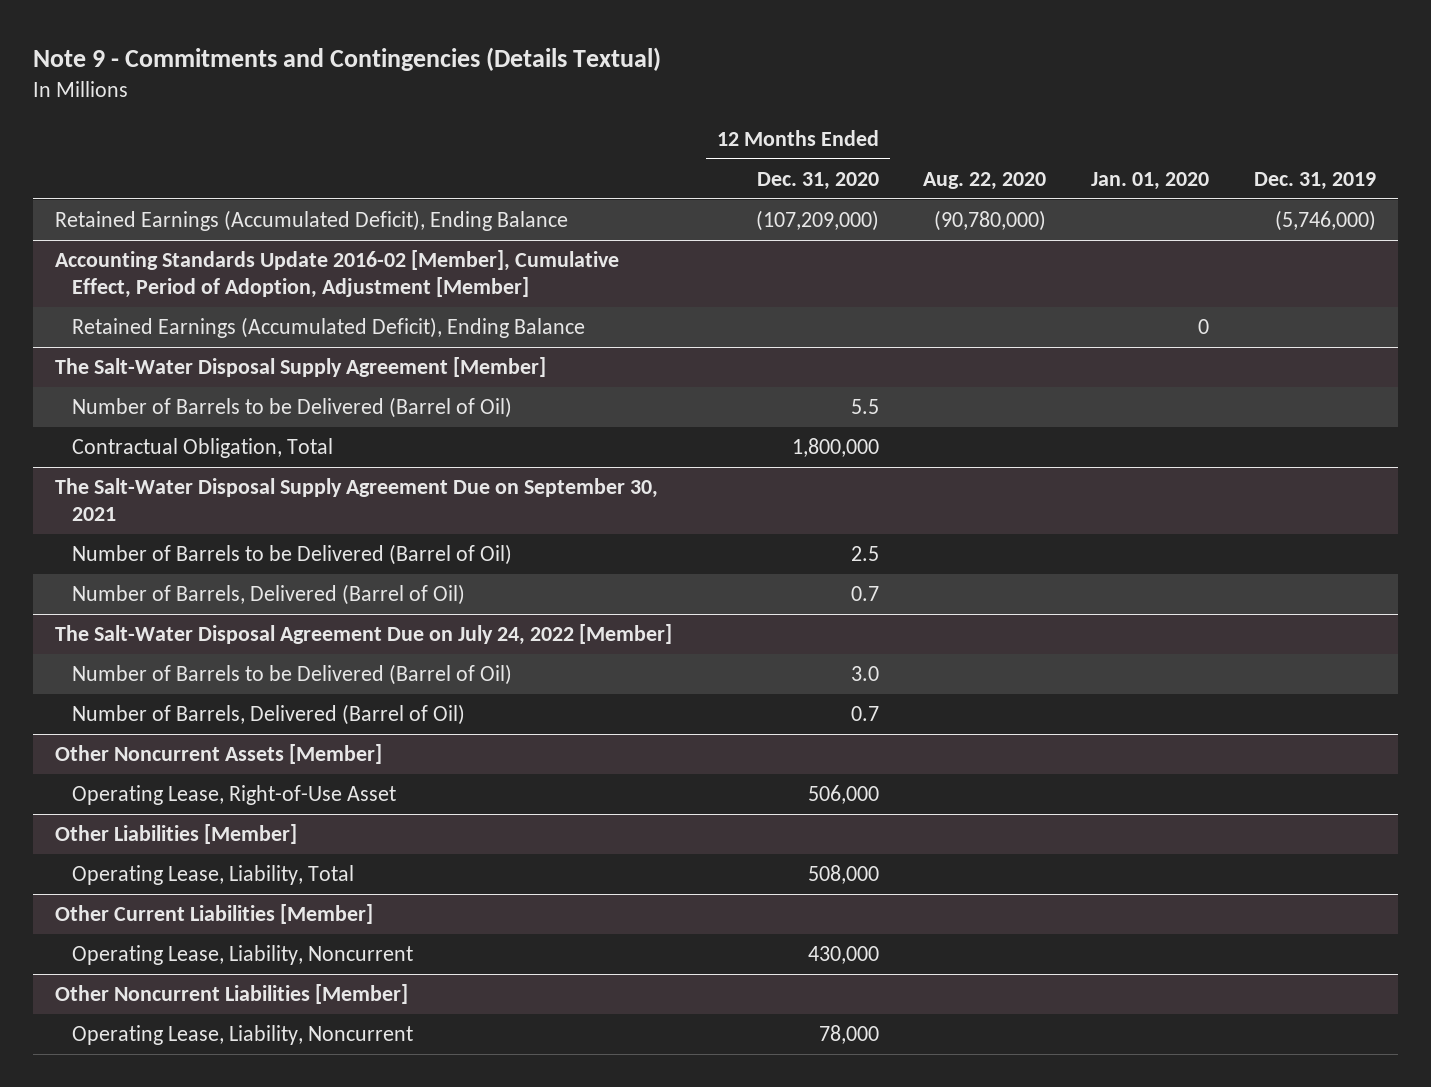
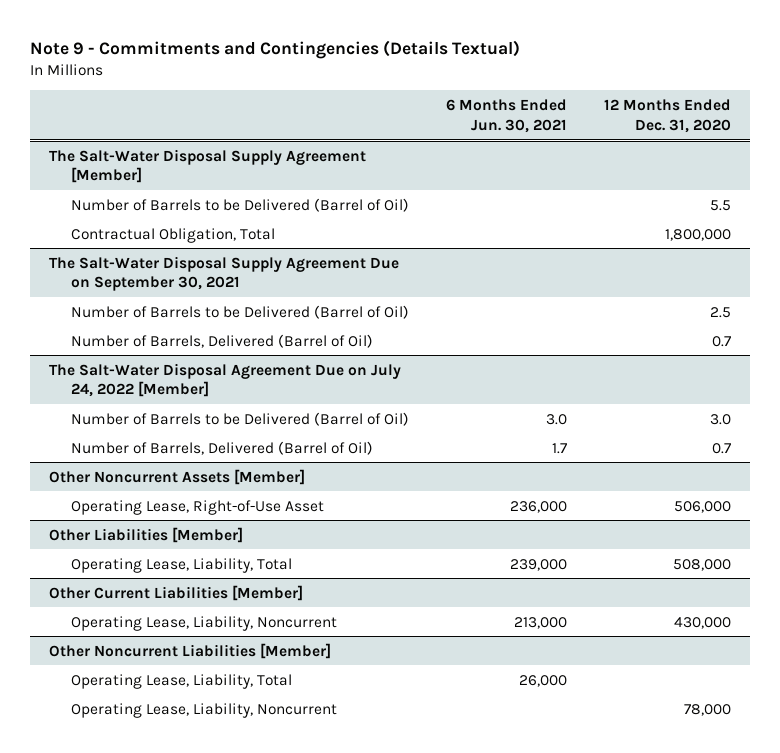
- | 12 Months Ended Dec. 31, 2020 | Aug. 22, 2020 | Jan. 01, 2020 | Dec. 31, 2019
+ | 6 Months Ended Jun. 30, 2021 | 12 Months Ended Dec. 31, 2020
- Retained Earnings (Accumulated Deficit), Ending Balance | (107,209,000) | (90,780,000) | | (5,746,000)
- Accounting Standards Update 2016-02 [Member], Cumulative Effect, Period of Adoption, Adjustment [Member]
- Retained Earnings (Accumulated Deficit), Ending Balance | | | 0 |
@ Other Noncurrent Liabilities [Member]
+ Operating Lease, Liability, Total | 26,000 |

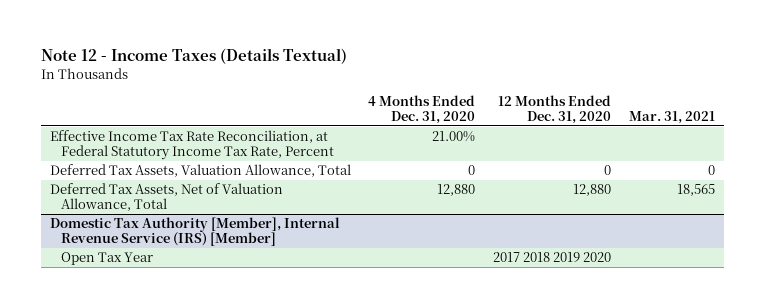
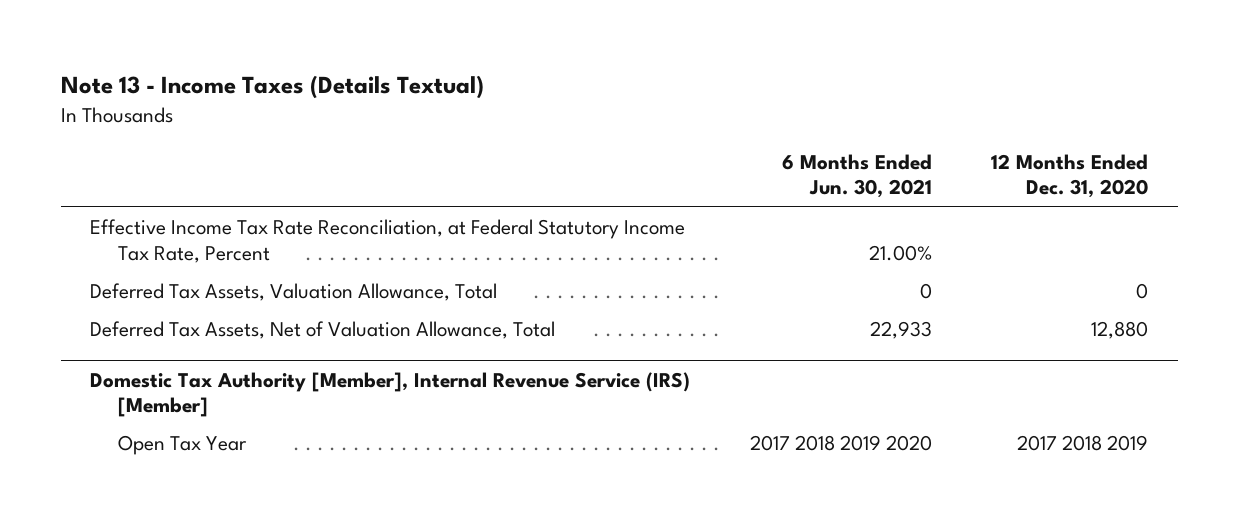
- Note 12 - Income Taxes (Details Textual)
+ Note 13 - Income Taxes (Details Textual)
- | 4 Months Ended Dec. 31, 2020 | 12 Months Ended Dec. 31, 2020 | Mar. 31, 2021
+ | 6 Months Ended Jun. 30, 2021 | 12 Months Ended Dec. 31, 2020
@ Domestic Tax Authority [Member], Internal Revenue Service (IRS) [Member]
- Open Tax Year | | 2017 2018 2019 2020 |
+ Open Tax Year | 2017 2018 2019 2020 | 2017 2018 2019

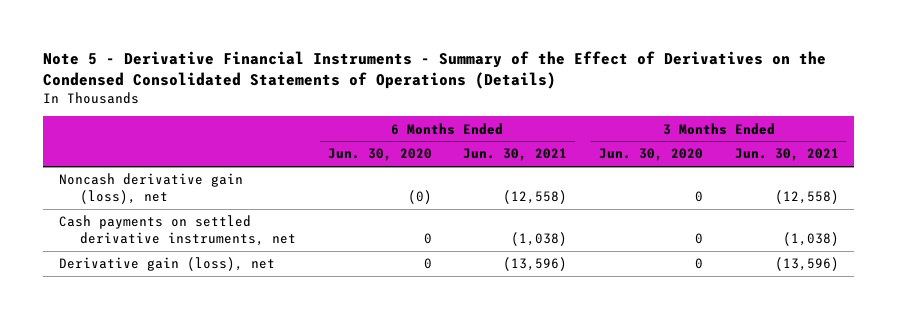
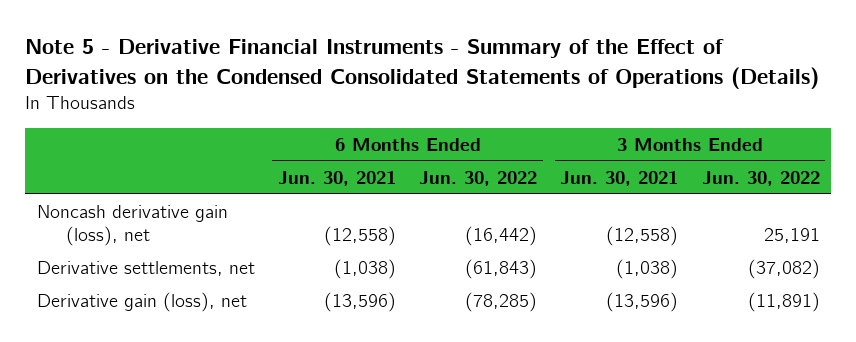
- | 6 Months Ended Jun. 30, 2020 | 6 Months Ended Jun. 30, 2021 | 3 Months Ended Jun. 30, 2020 | 3 Months Ended Jun. 30, 2021
+ | 6 Months Ended Jun. 30, 2021 | 6 Months Ended Jun. 30, 2022 | 3 Months Ended Jun. 30, 2021 | 3 Months Ended Jun. 30, 2022
- Cash payments on settled derivative instruments, net | 0 | (1,038) | 0 | (1,038)
+ Derivative settlements, net | (1,038) | (61,843) | (1,038) | (37,082)

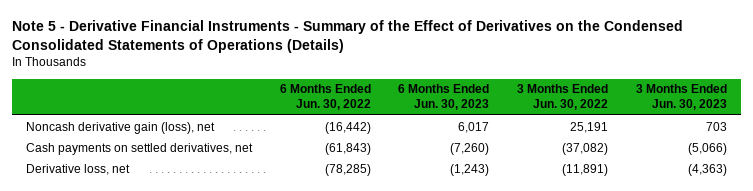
- | 6 Months Ended Jun. 30, 2021 | 6 Months Ended Jun. 30, 2022 | 3 Months Ended Jun. 30, 2021 | 3 Months Ended Jun. 30, 2022
+ | 6 Months Ended Jun. 30, 2022 | 6 Months Ended Jun. 30, 2023 | 3 Months Ended Jun. 30, 2022 | 3 Months Ended Jun. 30, 2023
- Derivative settlements, net | (1,038) | (61,843) | (1,038) | (37,082)
- Derivative gain (loss), net | (13,596) | (78,285) | (13,596) | (11,891)
+ Cash payments on settled derivatives, net | (61,843) | (7,260) | (37,082) | (5,066)
+ Derivative loss, net | (78,285) | (1,243) | (11,891) | (4,363)

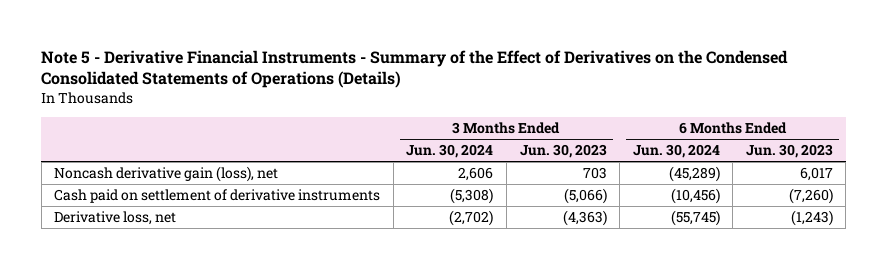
- | 6 Months Ended Jun. 30, 2022 | 6 Months Ended Jun. 30, 2023 | 3 Months Ended Jun. 30, 2022 | 3 Months Ended Jun. 30, 2023
+ | 3 Months Ended Jun. 30, 2024 | 3 Months Ended Jun. 30, 2023 | 6 Months Ended Jun. 30, 2024 | 6 Months Ended Jun. 30, 2023
- Cash payments on settled derivatives, net | (61,843) | (7,260) | (37,082) | (5,066)
+ Cash paid on settlement of derivative instruments | (5,308) | (5,066) | (10,456) | (7,260)

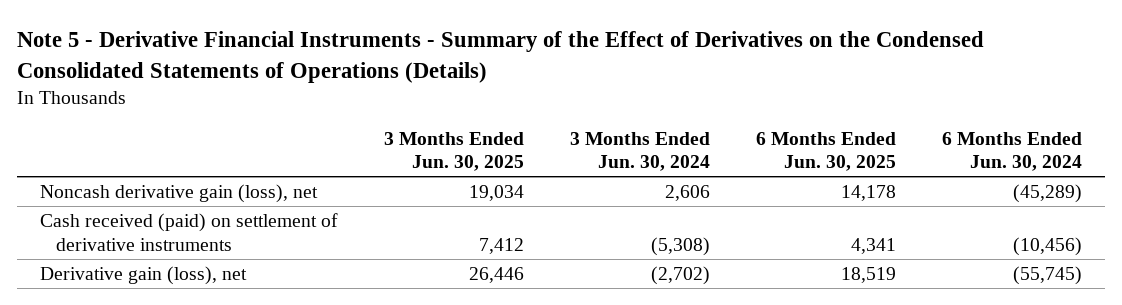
- | 3 Months Ended Jun. 30, 2024 | 3 Months Ended Jun. 30, 2023 | 6 Months Ended Jun. 30, 2024 | 6 Months Ended Jun. 30, 2023
+ | 3 Months Ended Jun. 30, 2025 | 3 Months Ended Jun. 30, 2024 | 6 Months Ended Jun. 30, 2025 | 6 Months Ended Jun. 30, 2024
- Cash paid on settlement of derivative instruments | (5,308) | (5,066) | (10,456) | (7,260)
- Derivative loss, net | (2,702) | (4,363) | (55,745) | (1,243)
+ Cash received (paid) on settlement of derivative instruments | 7,412 | (5,308) | 4,341 | (10,456)
+ Derivative gain (loss), net | 26,446 | (2,702) | 18,519 | (55,745)

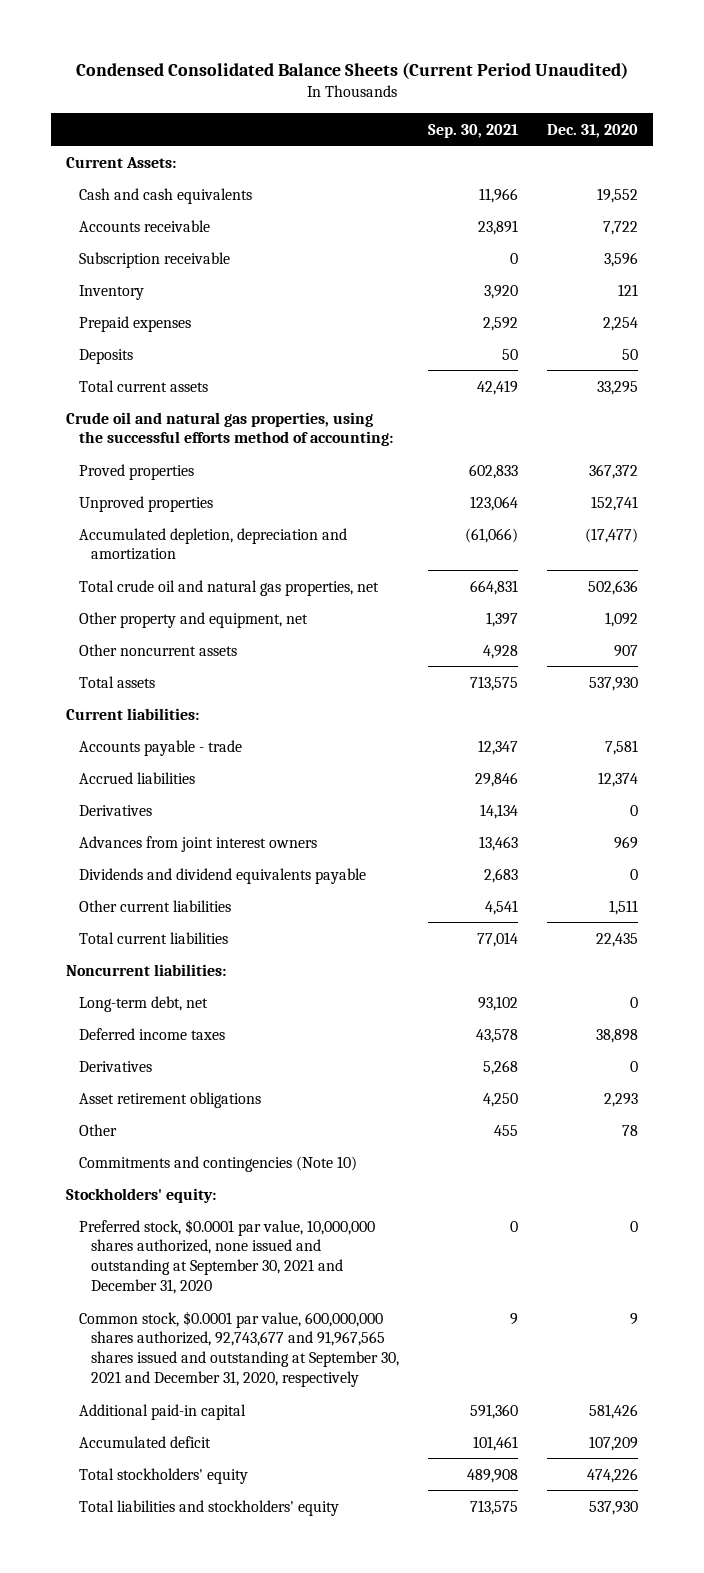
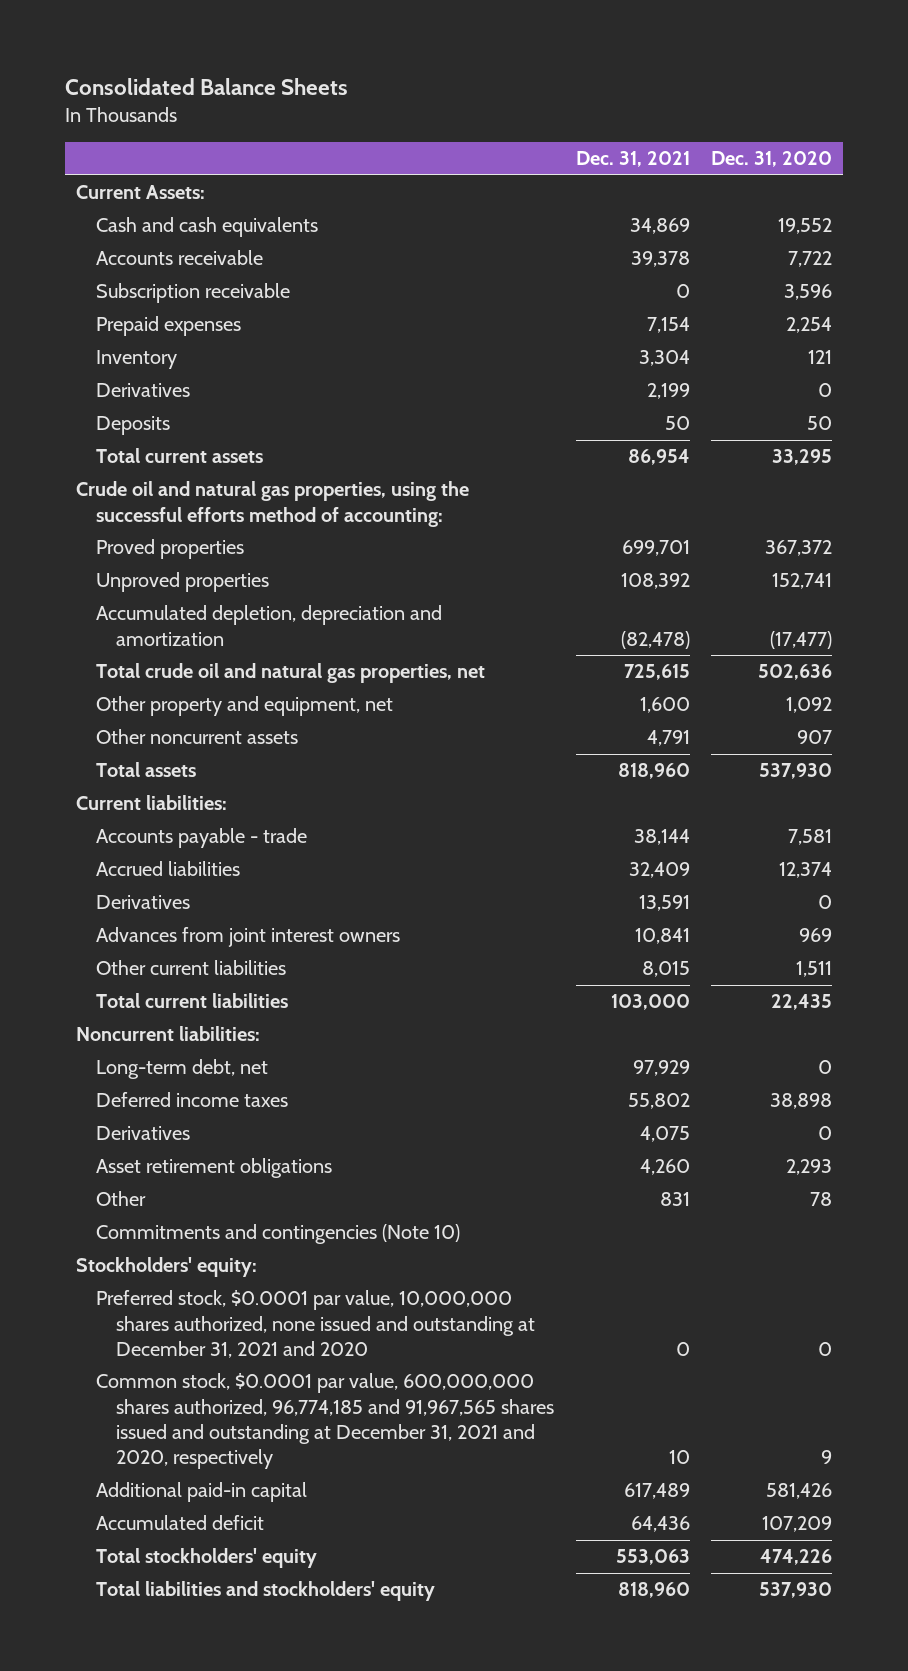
- Condensed Consolidated Balance Sheets (Current Period Unaudited)
+ Consolidated Balance Sheets
- | Sep. 30, 2021 | Dec. 31, 2020
+ | Dec. 31, 2021 | Dec. 31, 2020
moved down: Inventory | 3,304 | 121
+ Derivatives | 2,199 | 0
- Dividends and dividend equivalents payable | 2,683 | 0
- Preferred stock, $0.0001 par value, 10,000,000 shares authorized, none issued and outstanding at September 30, 2021 and December 31, 2020 | 0 | 0
- Common stock, $0.0001 par value, 600,000,000 shares authorized, 92,743,677 and 91,967,565 shares issued and outstanding at September 30, 2021 and December 31, 2020, respectively | 9 | 9
+ Preferred stock, $0.0001 par value, 10,000,000 shares authorized, none issued and outstanding at December 31, 2021 and 2020 | 0 | 0
+ Common stock, $0.0001 par value, 600,000,000 shares authorized, 96,774,185 and 91,967,565 shares issued and outstanding at December 31, 2021 and 2020, respectively | 10 | 9

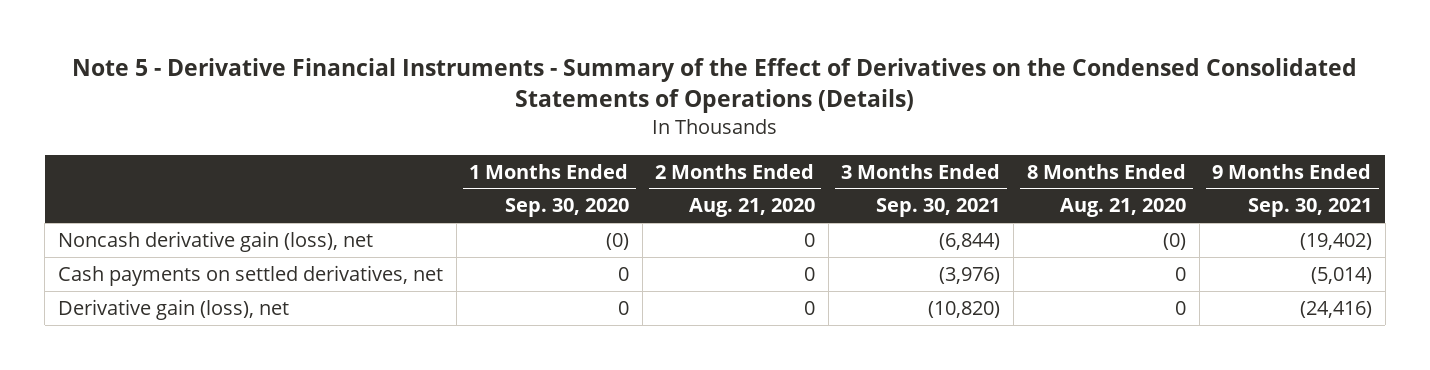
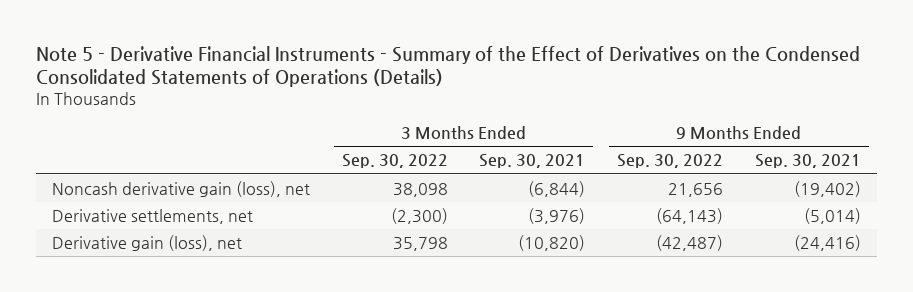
- | 1 Months Ended Sep. 30, 2020 | 2 Months Ended Aug. 21, 2020 | 3 Months Ended Sep. 30, 2021 | 8 Months Ended Aug. 21, 2020 | 9 Months Ended Sep. 30, 2021
+ | 3 Months Ended Sep. 30, 2022 | 3 Months Ended Sep. 30, 2021 | 9 Months Ended Sep. 30, 2022 | 9 Months Ended Sep. 30, 2021
- Cash payments on settled derivatives, net | 0 | 0 | (3,976) | 0 | (5,014)
+ Derivative settlements, net | (2,300) | (3,976) | (64,143) | (5,014)

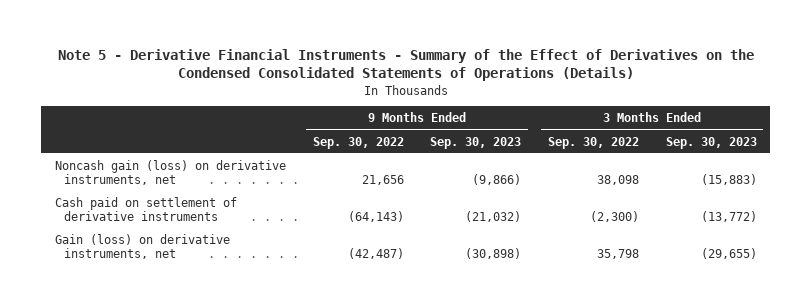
- | 3 Months Ended Sep. 30, 2022 | 3 Months Ended Sep. 30, 2021 | 9 Months Ended Sep. 30, 2022 | 9 Months Ended Sep. 30, 2021
+ | 9 Months Ended Sep. 30, 2022 | 9 Months Ended Sep. 30, 2023 | 3 Months Ended Sep. 30, 2022 | 3 Months Ended Sep. 30, 2023
- Noncash derivative gain (loss), net | 38,098 | (6,844) | 21,656 | (19,402)
- Derivative settlements, net | (2,300) | (3,976) | (64,143) | (5,014)
- Derivative gain (loss), net | 35,798 | (10,820) | (42,487) | (24,416)
+ Noncash gain (loss) on derivative instruments, net | 21,656 | (9,866) | 38,098 | (15,883)
+ Cash paid on settlement of derivative instruments | (64,143) | (21,032) | (2,300) | (13,772)
+ Gain (loss) on derivative instruments, net | (42,487) | (30,898) | 35,798 | (29,655)

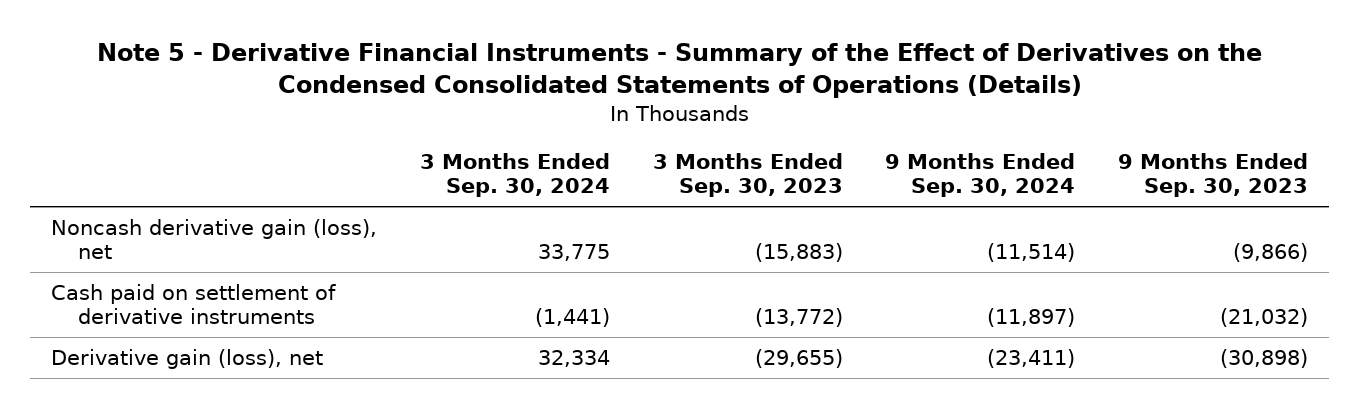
- | 9 Months Ended Sep. 30, 2022 | 9 Months Ended Sep. 30, 2023 | 3 Months Ended Sep. 30, 2022 | 3 Months Ended Sep. 30, 2023
+ | 3 Months Ended Sep. 30, 2024 | 3 Months Ended Sep. 30, 2023 | 9 Months Ended Sep. 30, 2024 | 9 Months Ended Sep. 30, 2023
- Noncash gain (loss) on derivative instruments, net | 21,656 | (9,866) | 38,098 | (15,883)
+ Noncash derivative gain (loss), net | 33,775 | (15,883) | (11,514) | (9,866)
- Gain (loss) on derivative instruments, net | (42,487) | (30,898) | 35,798 | (29,655)
+ Derivative gain (loss), net | 32,334 | (29,655) | (23,411) | (30,898)

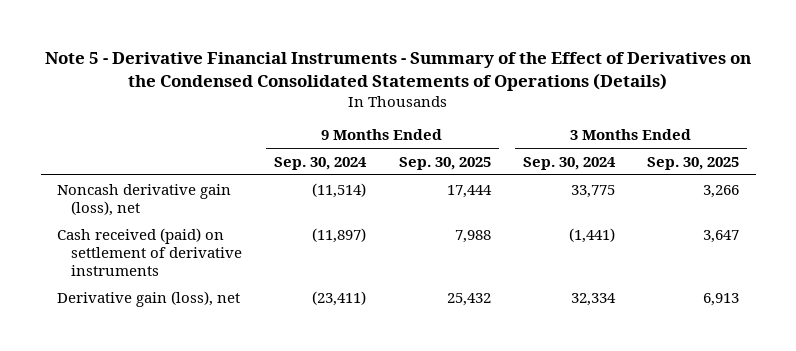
- | 3 Months Ended Sep. 30, 2024 | 3 Months Ended Sep. 30, 2023 | 9 Months Ended Sep. 30, 2024 | 9 Months Ended Sep. 30, 2023
+ | 9 Months Ended Sep. 30, 2024 | 9 Months Ended Sep. 30, 2025 | 3 Months Ended Sep. 30, 2024 | 3 Months Ended Sep. 30, 2025
- Cash paid on settlement of derivative instruments | (1,441) | (13,772) | (11,897) | (21,032)
+ Cash received (paid) on settlement of derivative instruments | (11,897) | 7,988 | (1,441) | 3,647

